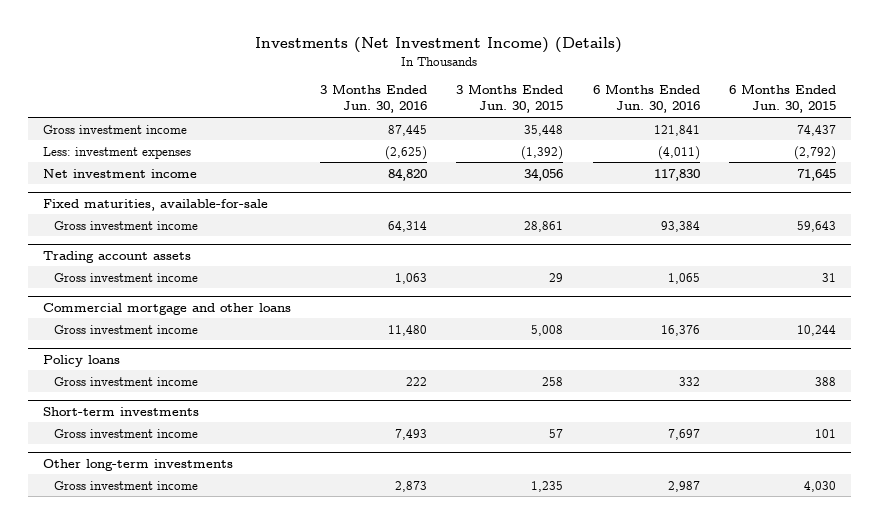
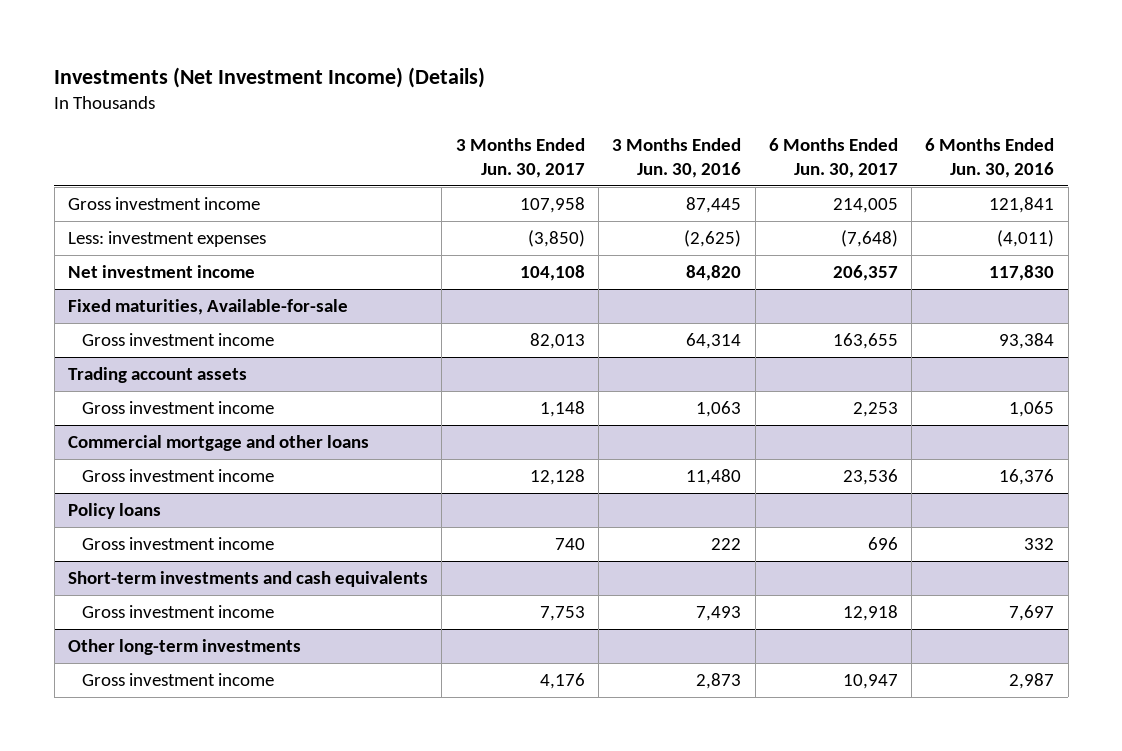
- | 3 Months Ended Jun. 30, 2016 | 3 Months Ended Jun. 30, 2015 | 6 Months Ended Jun. 30, 2016 | 6 Months Ended Jun. 30, 2015
+ | 3 Months Ended Jun. 30, 2017 | 3 Months Ended Jun. 30, 2016 | 6 Months Ended Jun. 30, 2017 | 6 Months Ended Jun. 30, 2016
- Fixed maturities, available-for-sale
+ Fixed maturities, Available-for-sale
- Short-term investments
+ Short-term investments and cash equivalents

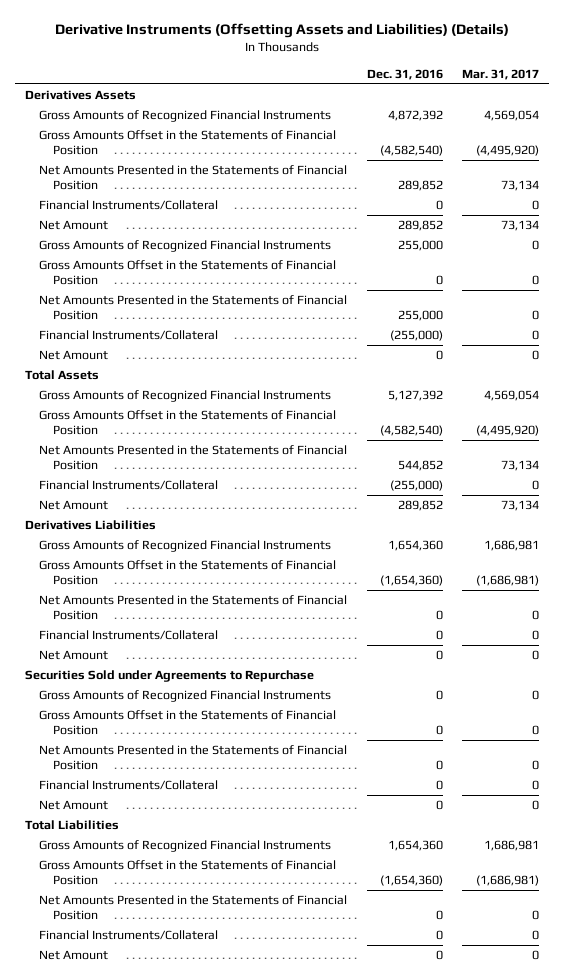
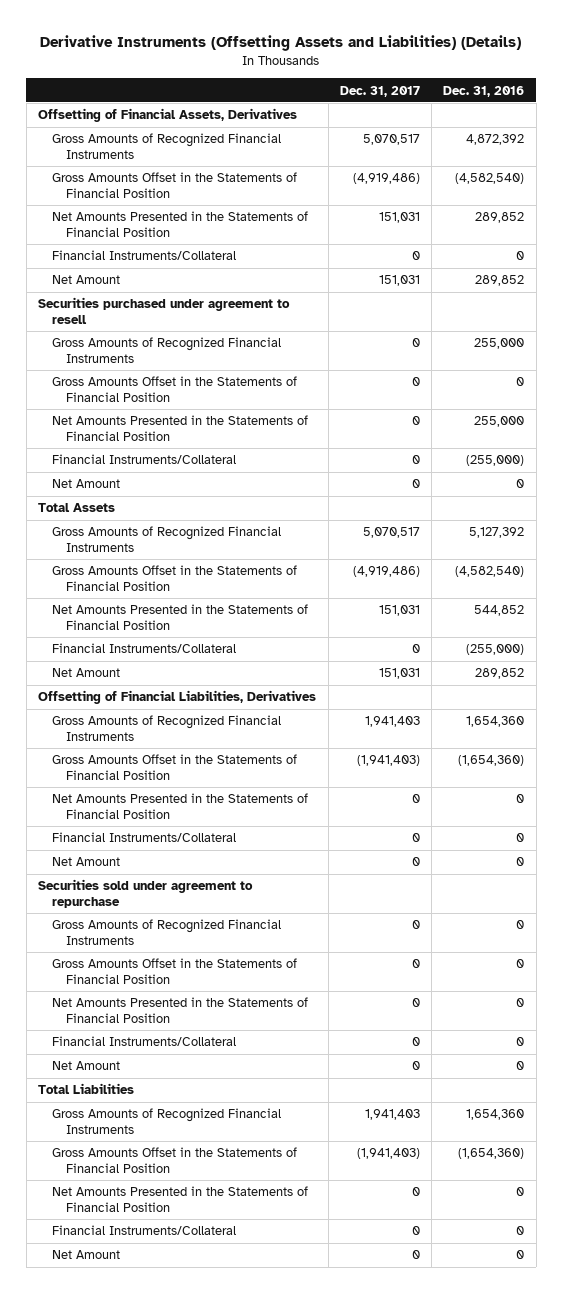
- | Dec. 31, 2016 | Mar. 31, 2017
+ | Dec. 31, 2017 | Dec. 31, 2016
- Derivatives Assets
+ Offsetting of Financial Assets, Derivatives
+ Securities purchased under agreement to resell
- Derivatives Liabilities
+ Offsetting of Financial Liabilities, Derivatives
- Securities Sold under Agreements to Repurchase
+ Securities sold under agreement to repurchase

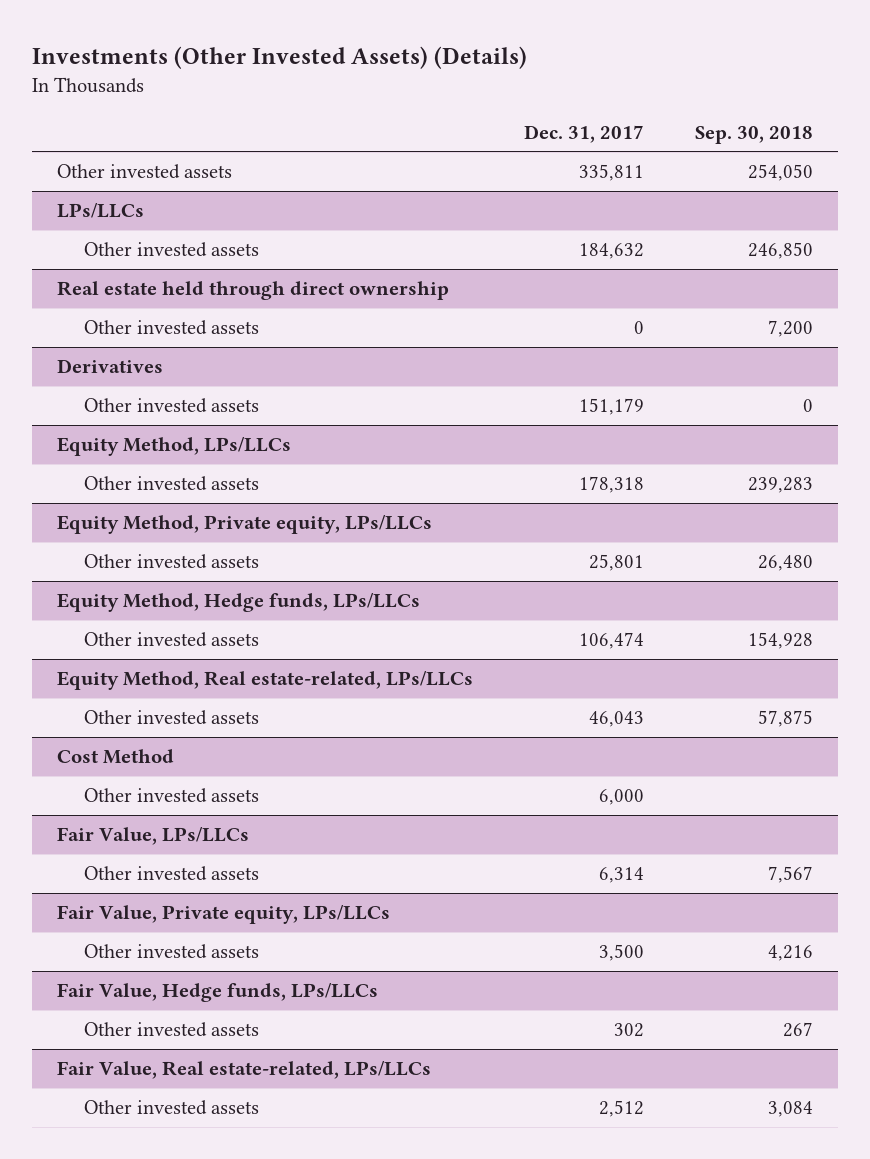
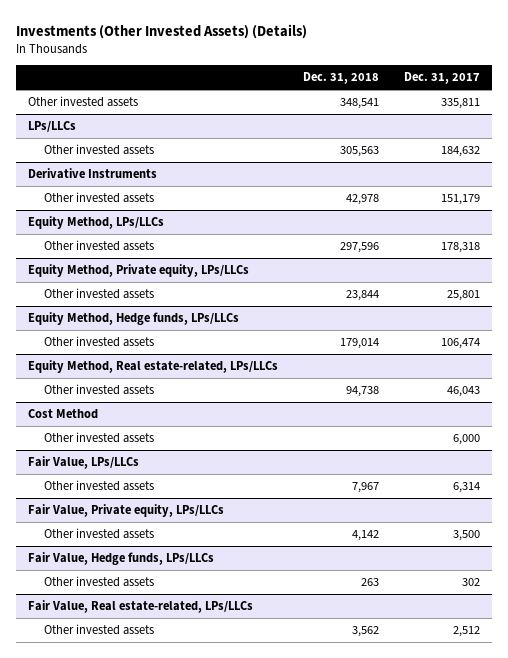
- | Dec. 31, 2017 | Sep. 30, 2018
+ | Dec. 31, 2018 | Dec. 31, 2017
- Real estate held through direct ownership
- Other invested assets | 0 | 7,200
- Derivatives
+ Derivative Instruments

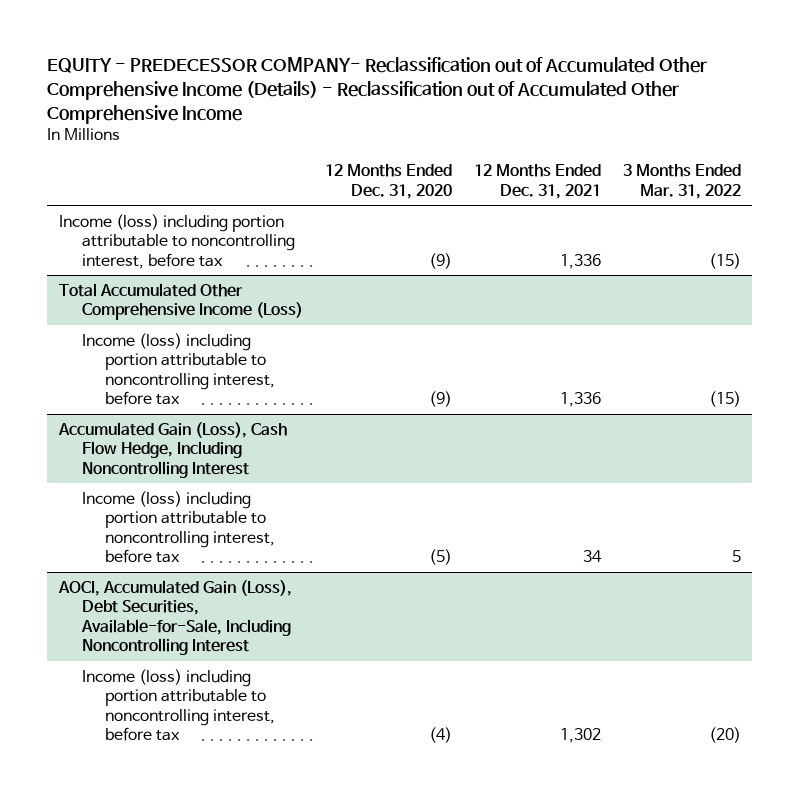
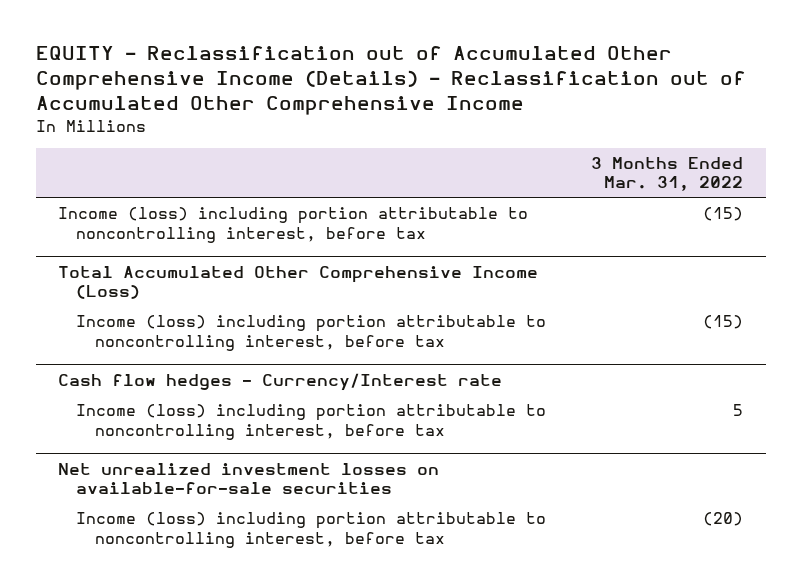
- EQUITY - PREDECESSOR COMPANY- Reclassification out of Accumulated Other Comprehensive Income (Details) - Reclassification out of Accumulated Other Comprehensive Income
+ EQUITY - Reclassification out of Accumulated Other Comprehensive Income (Details) - Reclassification out of Accumulated Other Comprehensive Income
- | 12 Months Ended Dec. 31, 2020 | 12 Months Ended Dec. 31, 2021 | 3 Months Ended Mar. 31, 2022
+ | 3 Months Ended Mar. 31, 2022
- Accumulated Gain (Loss), Cash Flow Hedge, Including Noncontrolling Interest
+ Cash flow hedges - Currency/Interest rate
- AOCI, Accumulated Gain (Loss), Debt Securities, Available-for-Sale, Including Noncontrolling Interest
+ Net unrealized investment losses on available-for-sale securities

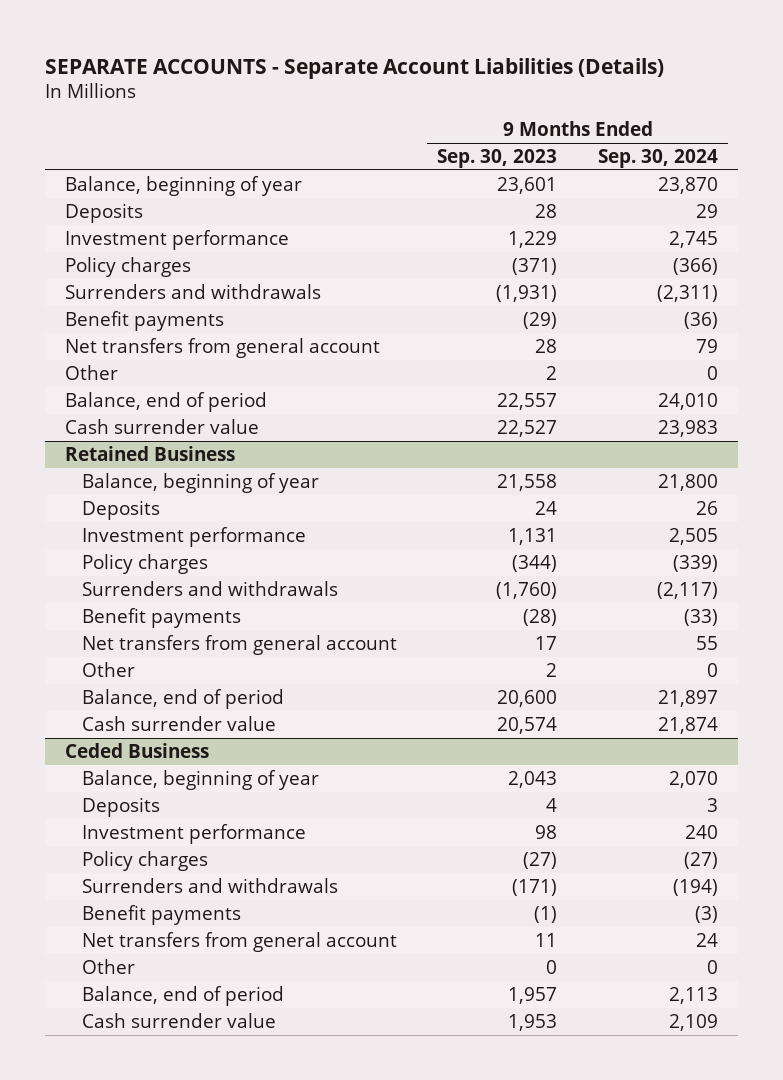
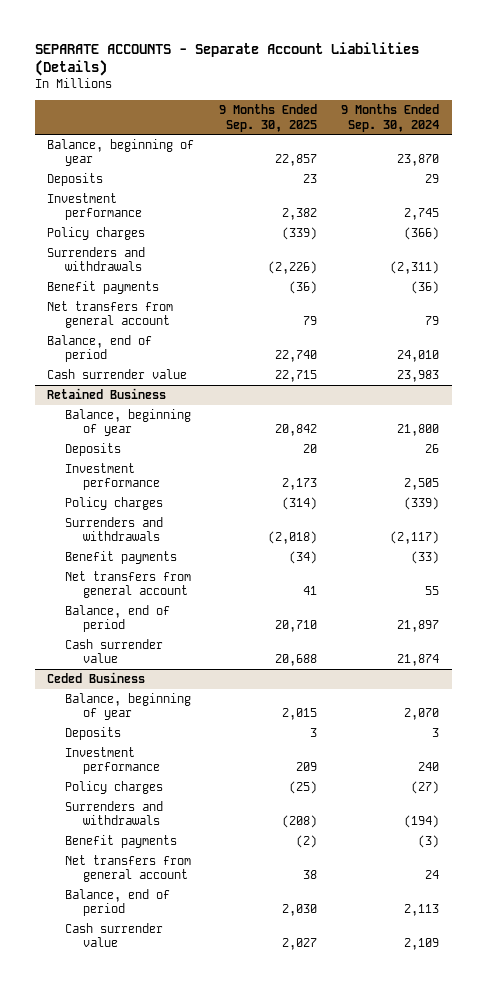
- | 9 Months Ended Sep. 30, 2023 | 9 Months Ended Sep. 30, 2024
+ | 9 Months Ended Sep. 30, 2025 | 9 Months Ended Sep. 30, 2024
- Other | 2 | 0
@ Retained Business
- Other | 2 | 0
@ Ceded Business
- Other | 0 | 0

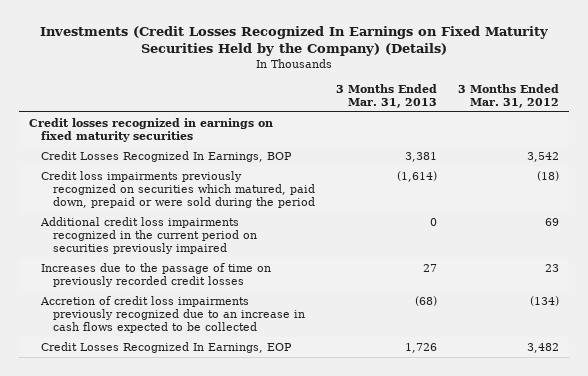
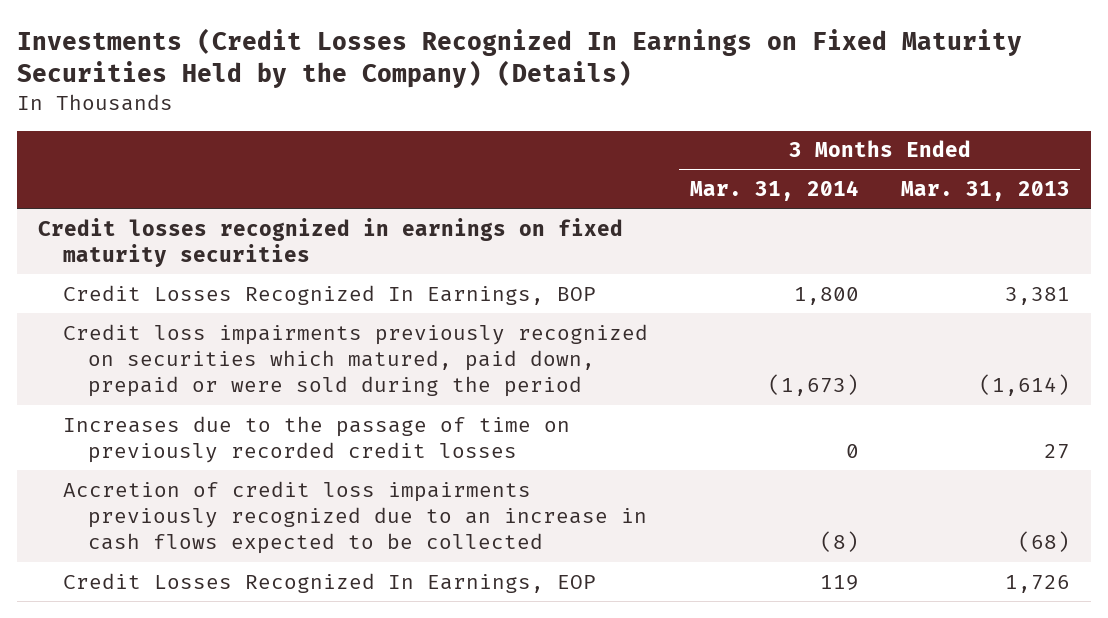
- | 3 Months Ended Mar. 31, 2013 | 3 Months Ended Mar. 31, 2012
+ | 3 Months Ended Mar. 31, 2014 | 3 Months Ended Mar. 31, 2013
- Additional credit loss impairments recognized in the current period on securities previously impaired | 0 | 69

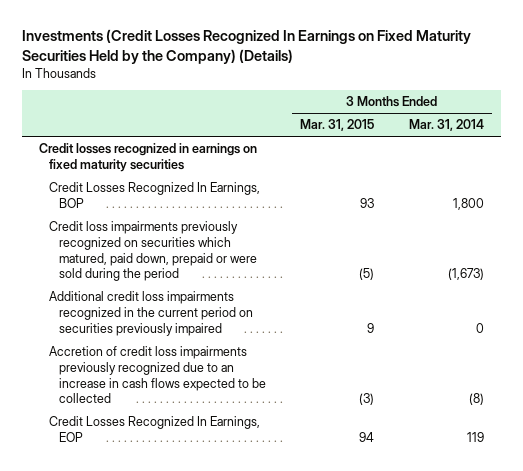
- | 3 Months Ended Mar. 31, 2014 | 3 Months Ended Mar. 31, 2013
+ | 3 Months Ended Mar. 31, 2015 | 3 Months Ended Mar. 31, 2014
- Increases due to the passage of time on previously recorded credit losses | 0 | 27
+ Additional credit loss impairments recognized in the current period on securities previously impaired | 9 | 0

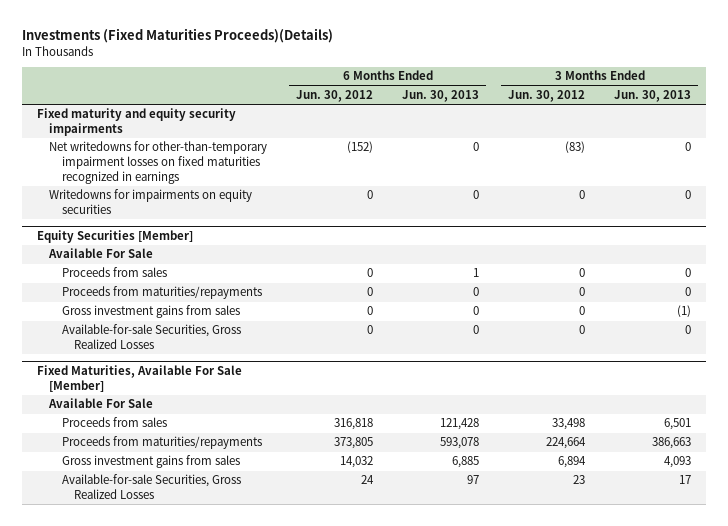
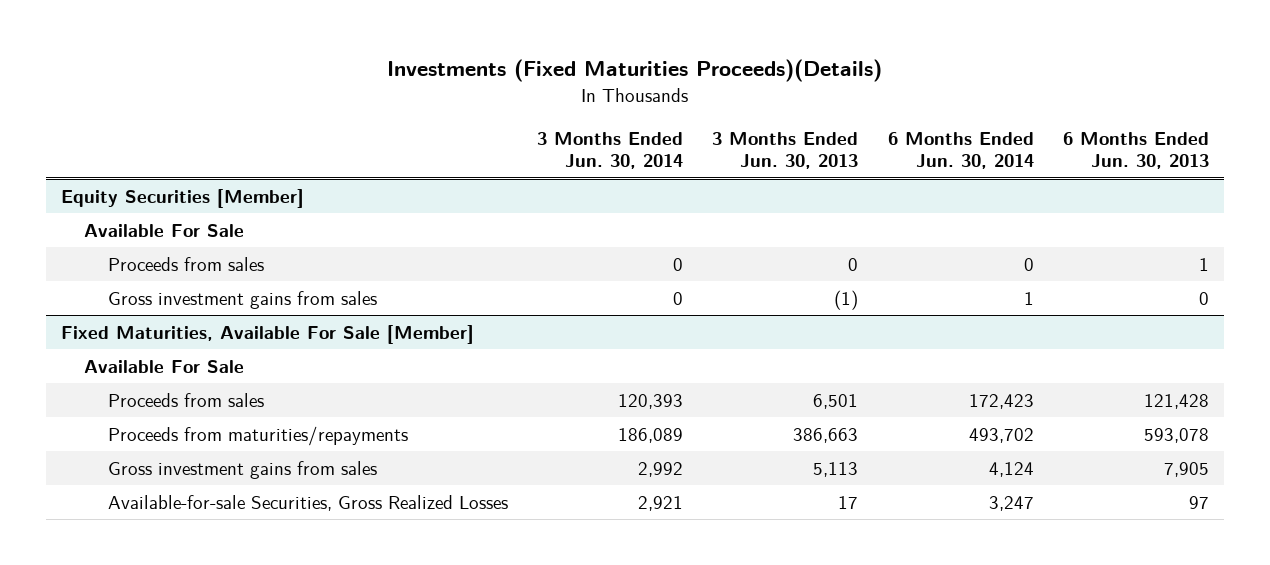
- | 6 Months Ended Jun. 30, 2012 | 6 Months Ended Jun. 30, 2013 | 3 Months Ended Jun. 30, 2012 | 3 Months Ended Jun. 30, 2013
+ | 3 Months Ended Jun. 30, 2014 | 3 Months Ended Jun. 30, 2013 | 6 Months Ended Jun. 30, 2014 | 6 Months Ended Jun. 30, 2013
- Fixed maturity and equity security impairments
- Net writedowns for other-than-temporary impairment losses on fixed maturities recognized in earnings | (152) | 0 | (83) | 0
- Writedowns for impairments on equity securities | 0 | 0 | 0 | 0
@ Equity Securities [Member]
- Proceeds from maturities/repayments | 0 | 0 | 0 | 0
- Available-for-sale Securities, Gross Realized Losses | 0 | 0 | 0 | 0
@ Fixed Maturities, Available For Sale [Member]
- Gross investment gains from sales | 14,032 | 6,885 | 6,894 | 4,093
+ Gross investment gains from sales | 2,992 | 5,113 | 4,124 | 7,905

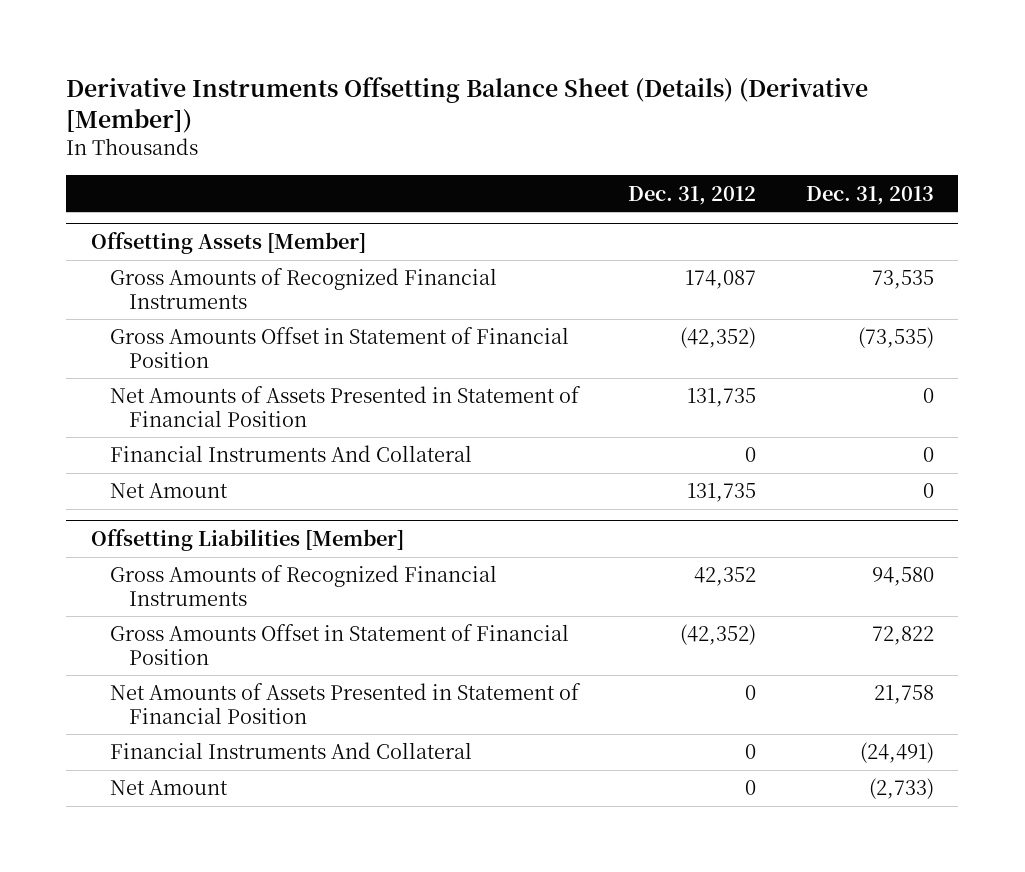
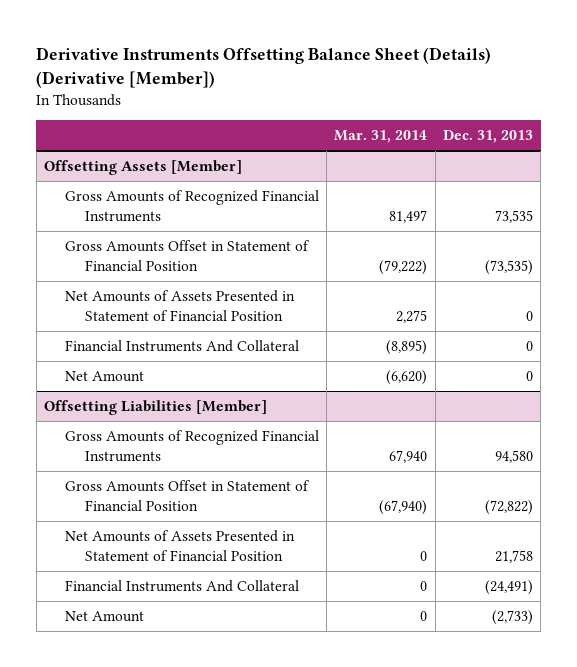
- | Dec. 31, 2012 | Dec. 31, 2013
+ | Mar. 31, 2014 | Dec. 31, 2013
@ Offsetting Liabilities [Member]
- Gross Amounts Offset in Statement of Financial Position | (42,352) | 72,822
+ Gross Amounts Offset in Statement of Financial Position | (67,940) | (72,822)

